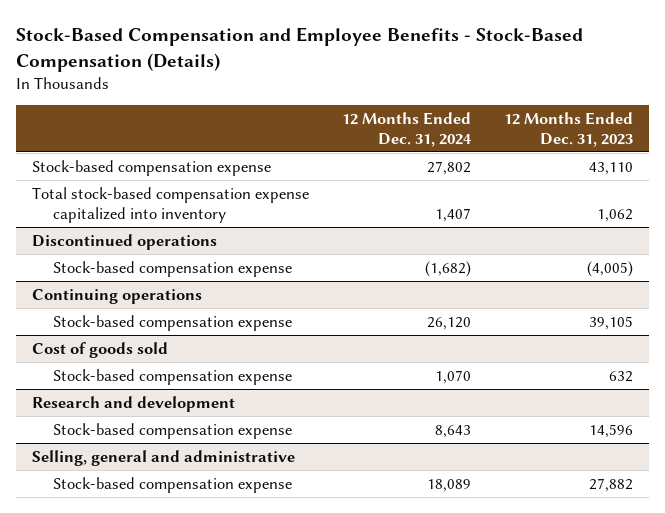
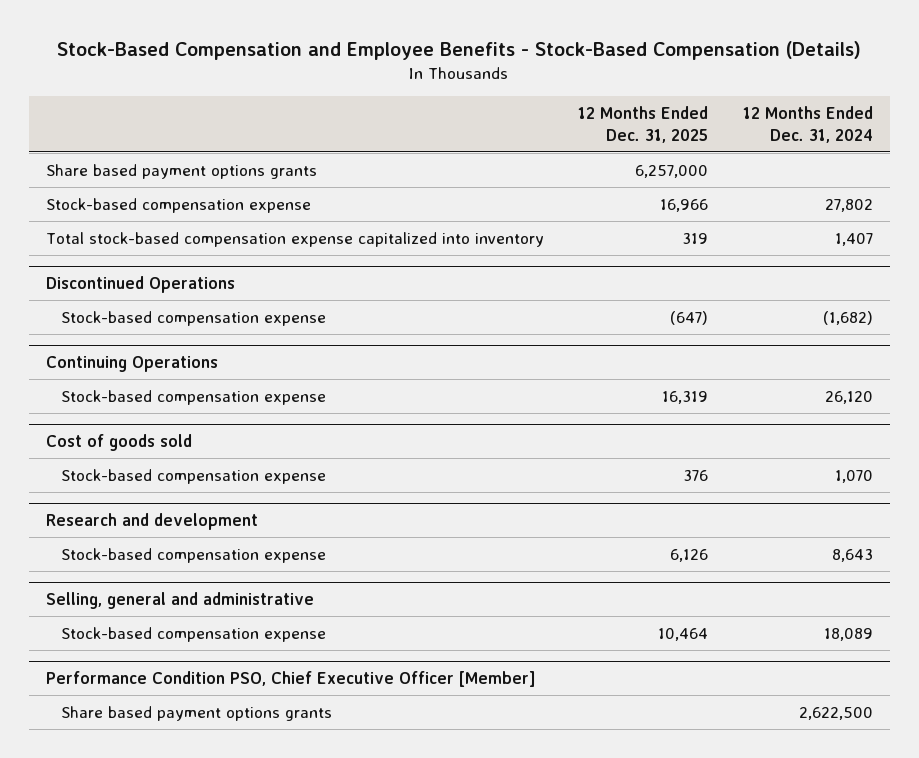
- | 12 Months Ended Dec. 31, 2024 | 12 Months Ended Dec. 31, 2023
+ | 12 Months Ended Dec. 31, 2025 | 12 Months Ended Dec. 31, 2024
+ Share based payment options grants | 6,257,000 |
- Discontinued operations
+ Discontinued Operations
- Continuing operations
+ Continuing Operations
+ Performance Condition PSO, Chief Executive Officer [Member]
+ Share based payment options grants | | 2,622,500

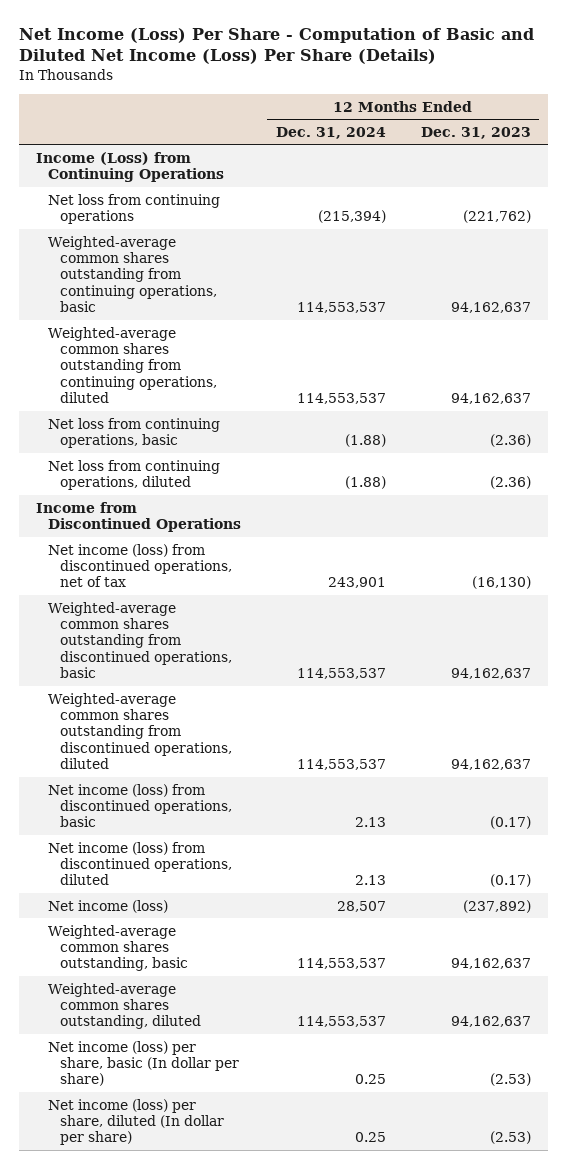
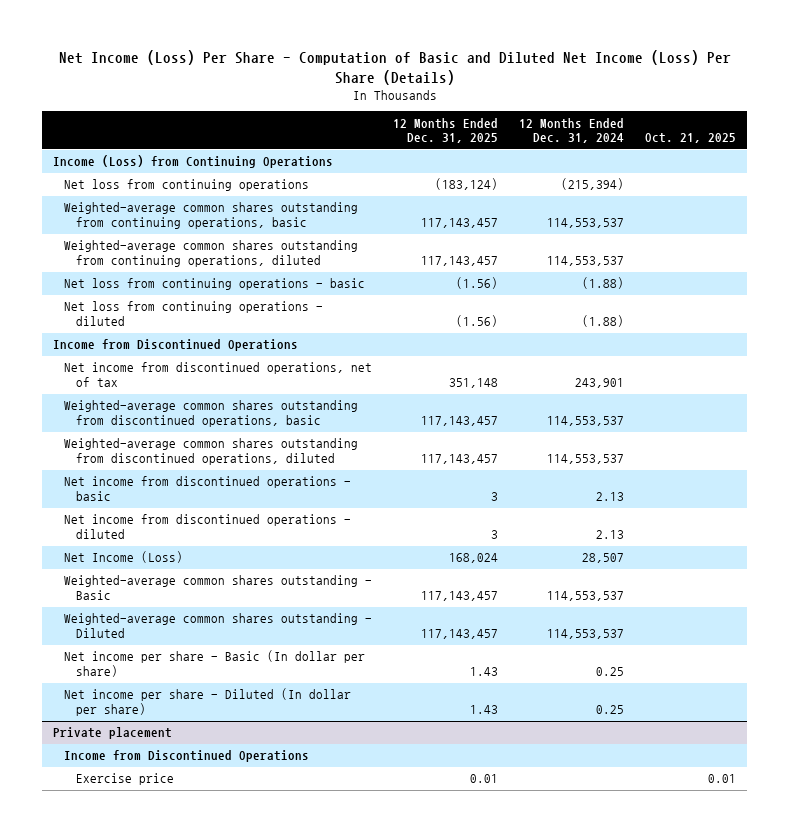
- | 12 Months Ended Dec. 31, 2024 | 12 Months Ended Dec. 31, 2023
+ | 12 Months Ended Dec. 31, 2025 | 12 Months Ended Dec. 31, 2024 | Oct. 21, 2025
- Net loss from continuing operations, basic | (1.88) | (2.36)
- Net loss from continuing operations, diluted | (1.88) | (2.36)
+ Net loss from continuing operations - basic | (1.56) | (1.88) |
+ Net loss from continuing operations - diluted | (1.56) | (1.88) |
- Net income (loss) from discontinued operations, net of tax | 243,901 | (16,130)
+ Net income from discontinued operations, net of tax | 351,148 | 243,901 |
- Net income (loss) from discontinued operations, basic | 2.13 | (0.17)
- Net income (loss) from discontinued operations, diluted | 2.13 | (0.17)
- Net income (loss) | 28,507 | (237,892)
- Weighted-average common shares outstanding, basic | 114,553,537 | 94,162,637
- Weighted-average common shares outstanding, diluted | 114,553,537 | 94,162,637
- Net income (loss) per share, basic (In dollar per share) | 0.25 | (2.53)
- Net income (loss) per share, diluted (In dollar per share) | 0.25 | (2.53)
+ Net income from discontinued operations - basic | 3 | 2.13 |
+ Net income from discontinued operations - diluted | 3 | 2.13 |
+ Net Income (Loss) | 168,024 | 28,507 |
+ Weighted-average common shares outstanding - Basic | 117,143,457 | 114,553,537 |
+ Weighted-average common shares outstanding - Diluted | 117,143,457 | 114,553,537 |
+ Net income per share - Basic (In dollar per share) | 1.43 | 0.25 |
+ Net income per share - Diluted (In dollar per share) | 1.43 | 0.25 |
+ Private placement
+ Income from Discontinued Operations
+ Exercise price | 0.01 | | 0.01

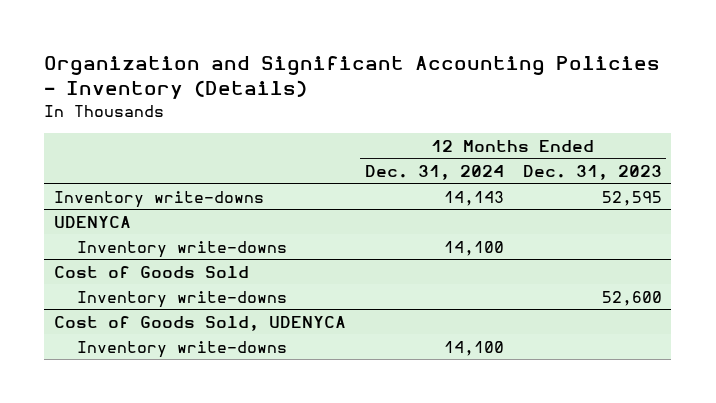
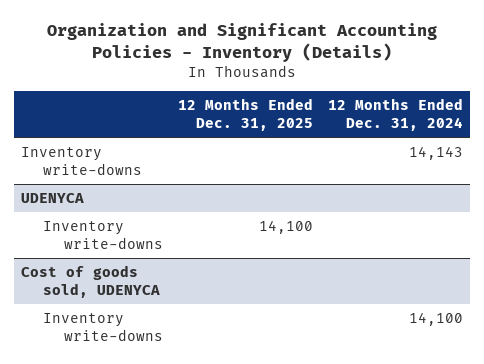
- | 12 Months Ended Dec. 31, 2024 | 12 Months Ended Dec. 31, 2023
+ | 12 Months Ended Dec. 31, 2025 | 12 Months Ended Dec. 31, 2024
@ UDENYCA
- Inventory write-downs | 14,100 |
- Cost of Goods Sold
- Cost of Goods Sold, UDENYCA
+ Cost of goods sold, UDENYCA

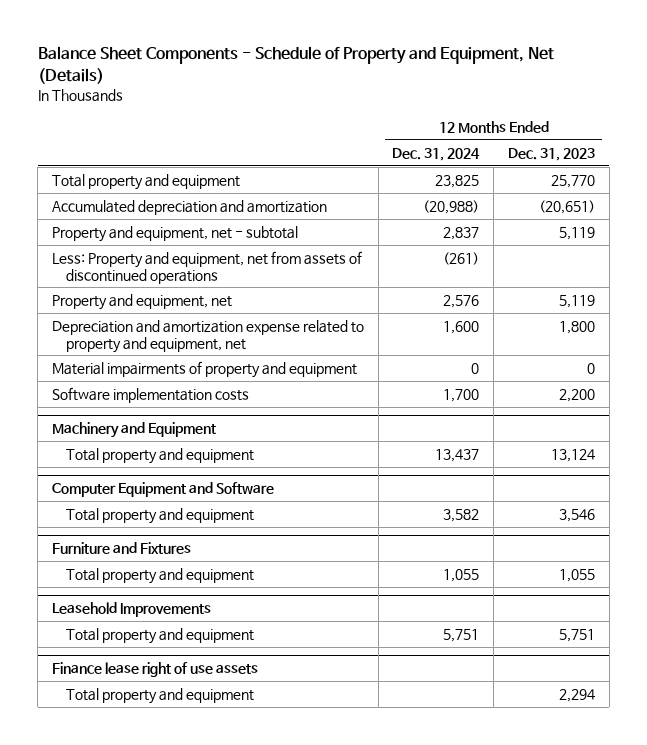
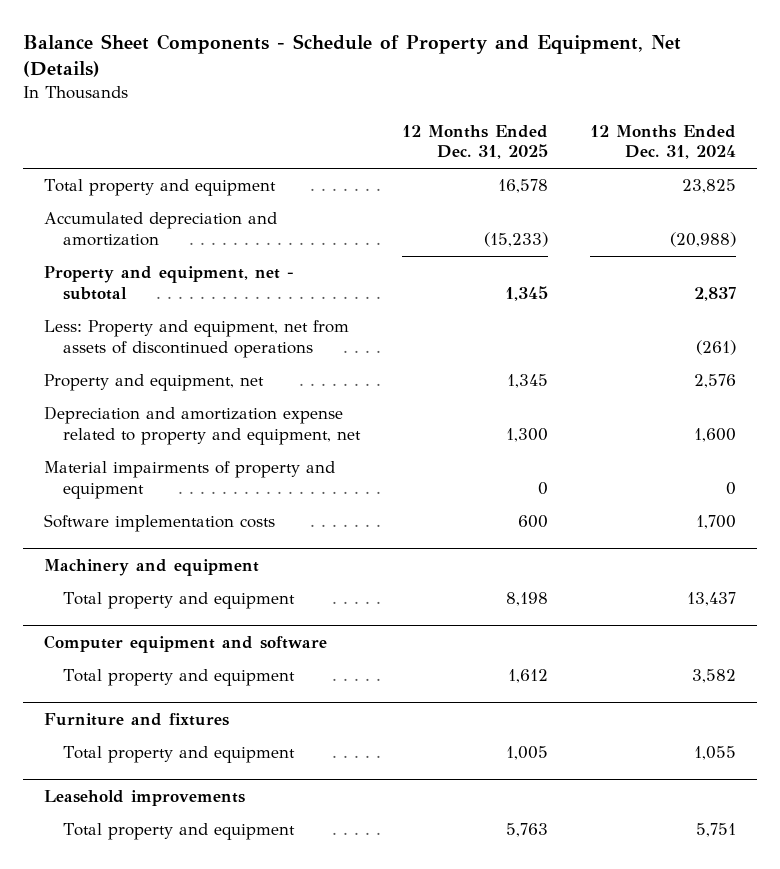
- | 12 Months Ended Dec. 31, 2024 | 12 Months Ended Dec. 31, 2023
+ | 12 Months Ended Dec. 31, 2025 | 12 Months Ended Dec. 31, 2024
- Machinery and Equipment
+ Machinery and equipment
- Computer Equipment and Software
+ Computer equipment and software
- Furniture and Fixtures
+ Furniture and fixtures
- Leasehold Improvements
+ Leasehold improvements
- Finance lease right of use assets
- Total property and equipment | | 2,294

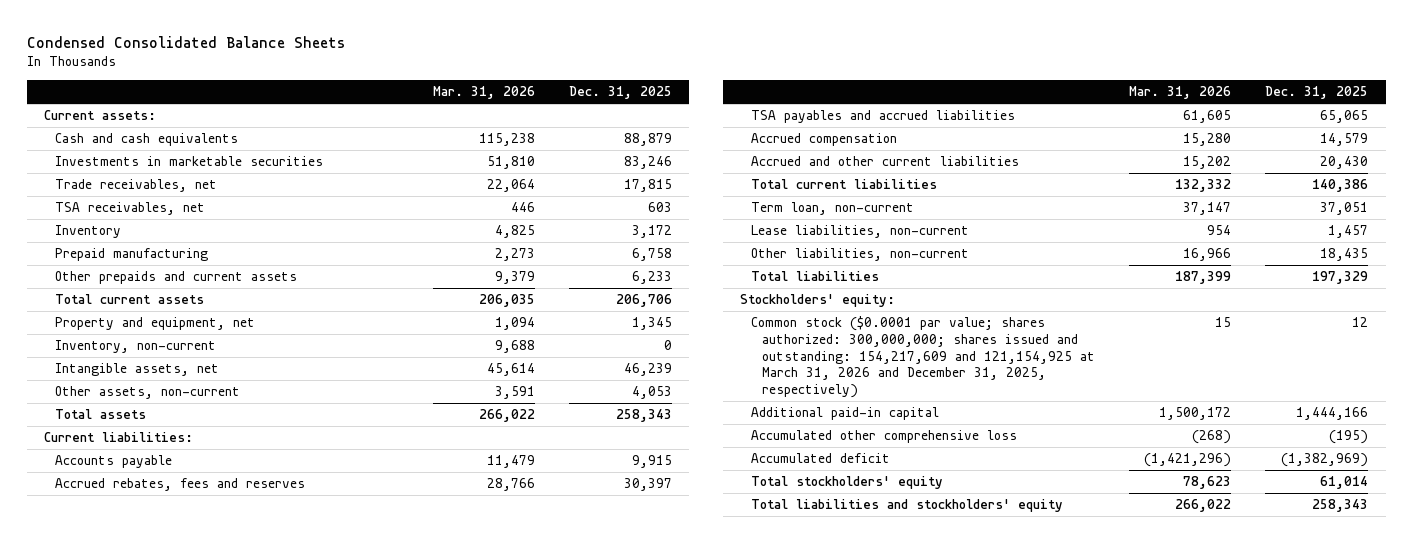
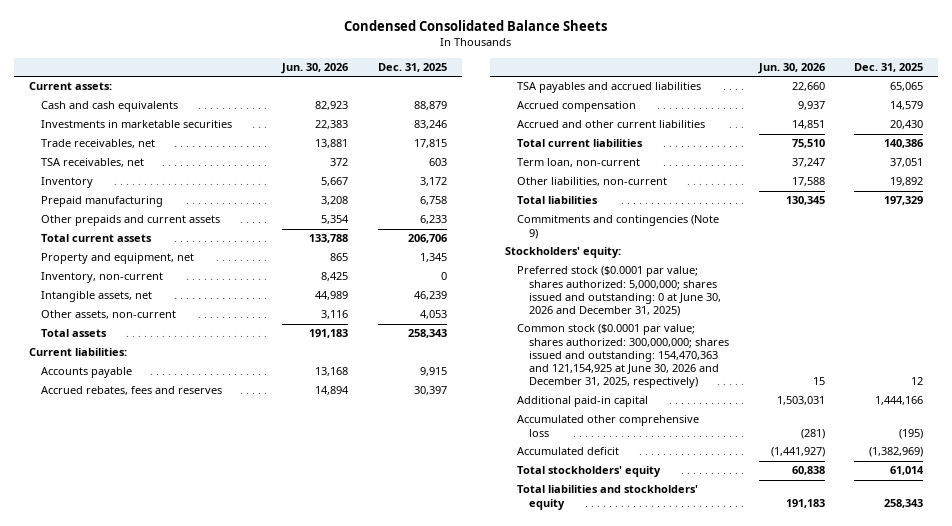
- | Mar. 31, 2026 | Dec. 31, 2025
+ | Jun. 30, 2026 | Dec. 31, 2025
- Lease liabilities, non-current | 954 | 1,457
- Other liabilities, non-current | 16,966 | 18,435
+ Other liabilities, non-current | 17,588 | 19,892
+ Commitments and contingencies (Note 9)
- Common stock ($0.0001 par value; shares authorized: 300,000,000; shares issued and outstanding: 154,217,609 and 121,154,925 at March 31, 2026 and December 31, 2025, respectively) | 15 | 12
+ Preferred stock ($0.0001 par value; shares authorized: 5,000,000; shares issued and outstanding: 0 at June 30, 2026 and December 31, 2025)
+ Common stock ($0.0001 par value; shares authorized: 300,000,000; shares issued and outstanding: 154,470,363 and 121,154,925 at June 30, 2026 and December 31, 2025, respectively) | 15 | 12

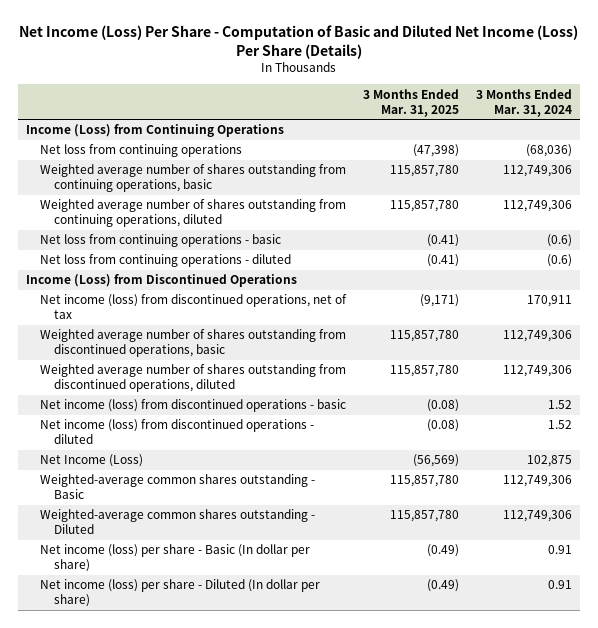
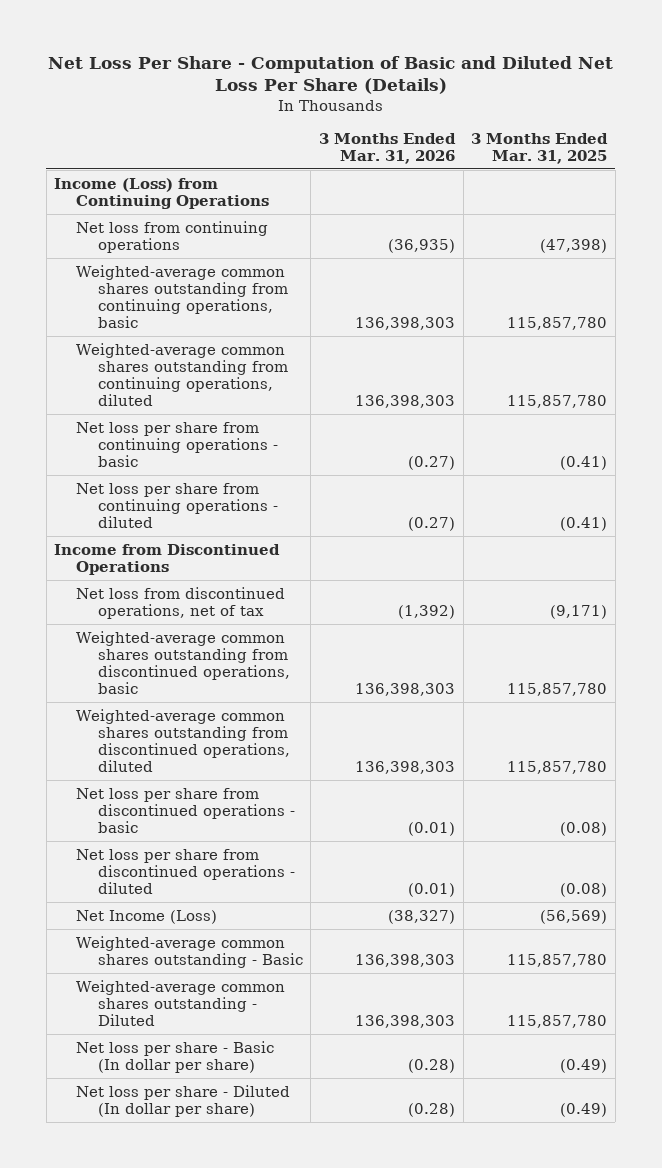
- Net Income (Loss) Per Share - Computation of Basic and Diluted Net Income (Loss) Per Share (Details)
+ Net Loss Per Share - Computation of Basic and Diluted Net Loss Per Share (Details)
- | 3 Months Ended Mar. 31, 2025 | 3 Months Ended Mar. 31, 2024
+ | 3 Months Ended Mar. 31, 2026 | 3 Months Ended Mar. 31, 2025
- Weighted average number of shares outstanding from continuing operations, basic | 115,857,780 | 112,749,306
- Weighted average number of shares outstanding from continuing operations, diluted | 115,857,780 | 112,749,306
- Net loss from continuing operations - basic | (0.41) | (0.6)
- Net loss from continuing operations - diluted | (0.41) | (0.6)
- Income (Loss) from Discontinued Operations
- Net income (loss) from discontinued operations, net of tax | (9,171) | 170,911
- Weighted average number of shares outstanding from discontinued operations, basic | 115,857,780 | 112,749,306
- Weighted average number of shares outstanding from discontinued operations, diluted | 115,857,780 | 112,749,306
- Net income (loss) from discontinued operations - basic | (0.08) | 1.52
- Net income (loss) from discontinued operations - diluted | (0.08) | 1.52
+ Weighted-average common shares outstanding from continuing operations, basic | 136,398,303 | 115,857,780
+ Weighted-average common shares outstanding from continuing operations, diluted | 136,398,303 | 115,857,780
+ Net loss per share from continuing operations - basic | (0.27) | (0.41)
+ Net loss per share from continuing operations - diluted | (0.27) | (0.41)
+ Income from Discontinued Operations
+ Net loss from discontinued operations, net of tax | (1,392) | (9,171)
+ Weighted-average common shares outstanding from discontinued operations, basic | 136,398,303 | 115,857,780
+ Weighted-average common shares outstanding from discontinued operations, diluted | 136,398,303 | 115,857,780
+ Net loss per share from discontinued operations - basic | (0.01) | (0.08)
+ Net loss per share from discontinued operations - diluted | (0.01) | (0.08)
- Net income (loss) per share - Basic (In dollar per share) | (0.49) | 0.91
- Net income (loss) per share - Diluted (In dollar per share) | (0.49) | 0.91
+ Net loss per share - Basic (In dollar per share) | (0.28) | (0.49)
+ Net loss per share - Diluted (In dollar per share) | (0.28) | (0.49)

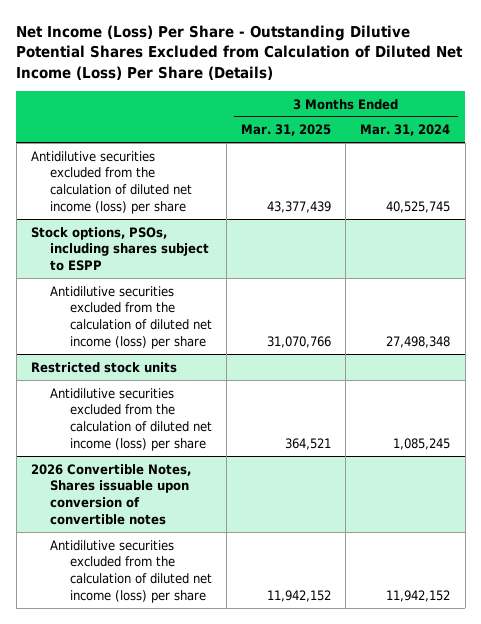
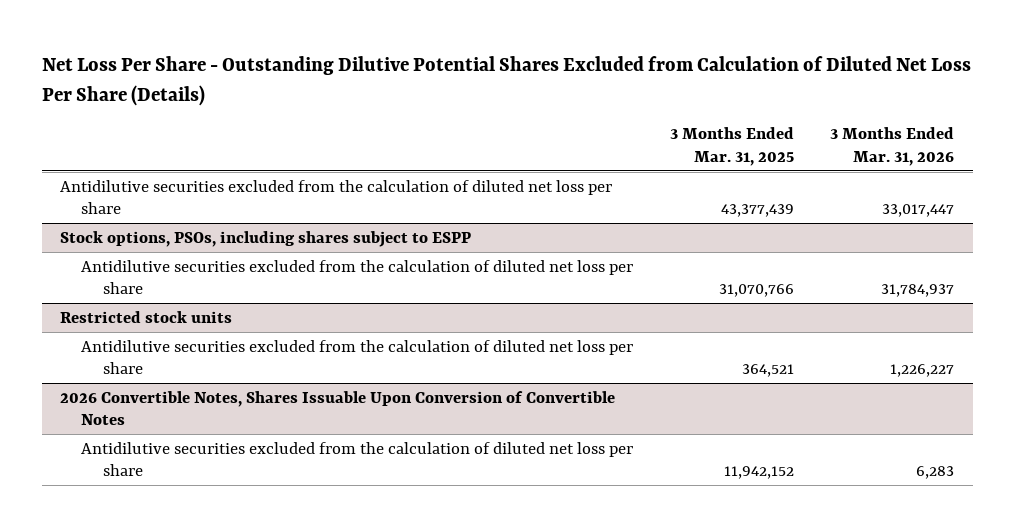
- Net Income (Loss) Per Share - Outstanding Dilutive Potential Shares Excluded from Calculation of Diluted Net Income (Loss) Per Share (Details)
+ Net Loss Per Share - Outstanding Dilutive Potential Shares Excluded from Calculation of Diluted Net Loss Per Share (Details)
- | 3 Months Ended Mar. 31, 2025 | 3 Months Ended Mar. 31, 2024
+ | 3 Months Ended Mar. 31, 2025 | 3 Months Ended Mar. 31, 2026
- Antidilutive securities excluded from the calculation of diluted net income (loss) per share | 43,377,439 | 40,525,745
+ Antidilutive securities excluded from the calculation of diluted net loss per share | 43,377,439 | 33,017,447
@ Stock options, PSOs, including shares subject to ESPP
- Antidilutive securities excluded from the calculation of diluted net income (loss) per share | 31,070,766 | 27,498,348
+ Antidilutive securities excluded from the calculation of diluted net loss per share | 31,070,766 | 31,784,937
@ Restricted stock units
- Antidilutive securities excluded from the calculation of diluted net income (loss) per share | 364,521 | 1,085,245
- 2026 Convertible Notes, Shares issuable upon conversion of convertible notes
- Antidilutive securities excluded from the calculation of diluted net income (loss) per share | 11,942,152 | 11,942,152
@ Restricted stock units
+ Antidilutive securities excluded from the calculation of diluted net loss per share | 364,521 | 1,226,227
+ 2026 Convertible Notes, Shares Issuable Upon Conversion of Convertible Notes
+ Antidilutive securities excluded from the calculation of diluted net loss per share | 11,942,152 | 6,283

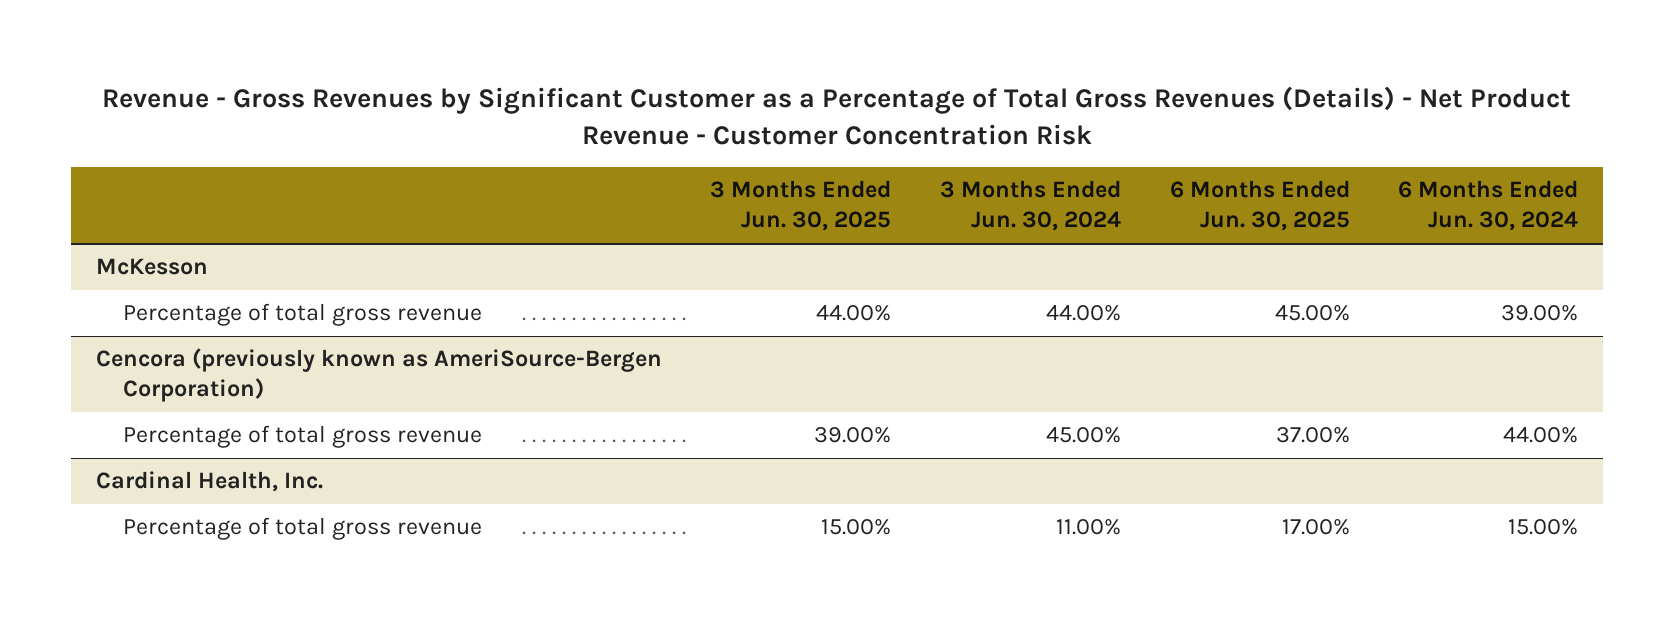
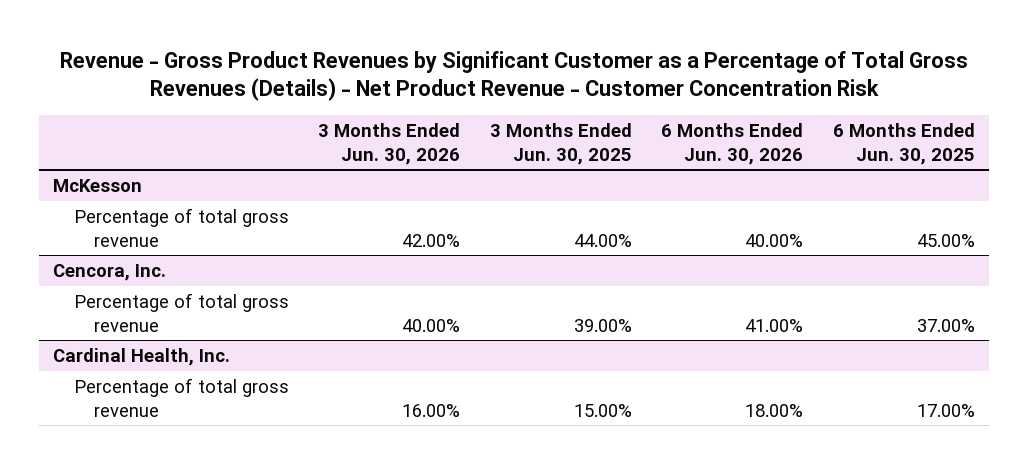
- Revenue - Gross Revenues by Significant Customer as a Percentage of Total Gross Revenues (Details) - Net Product Revenue - Customer Concentration Risk
+ Revenue - Gross Product Revenues by Significant Customer as a Percentage of Total Gross Revenues (Details) - Net Product Revenue - Customer Concentration Risk
- | 3 Months Ended Jun. 30, 2025 | 3 Months Ended Jun. 30, 2024 | 6 Months Ended Jun. 30, 2025 | 6 Months Ended Jun. 30, 2024
+ | 3 Months Ended Jun. 30, 2026 | 3 Months Ended Jun. 30, 2025 | 6 Months Ended Jun. 30, 2026 | 6 Months Ended Jun. 30, 2025
- Cencora (previously known as AmeriSource-Bergen Corporation)
+ Cencora, Inc.

